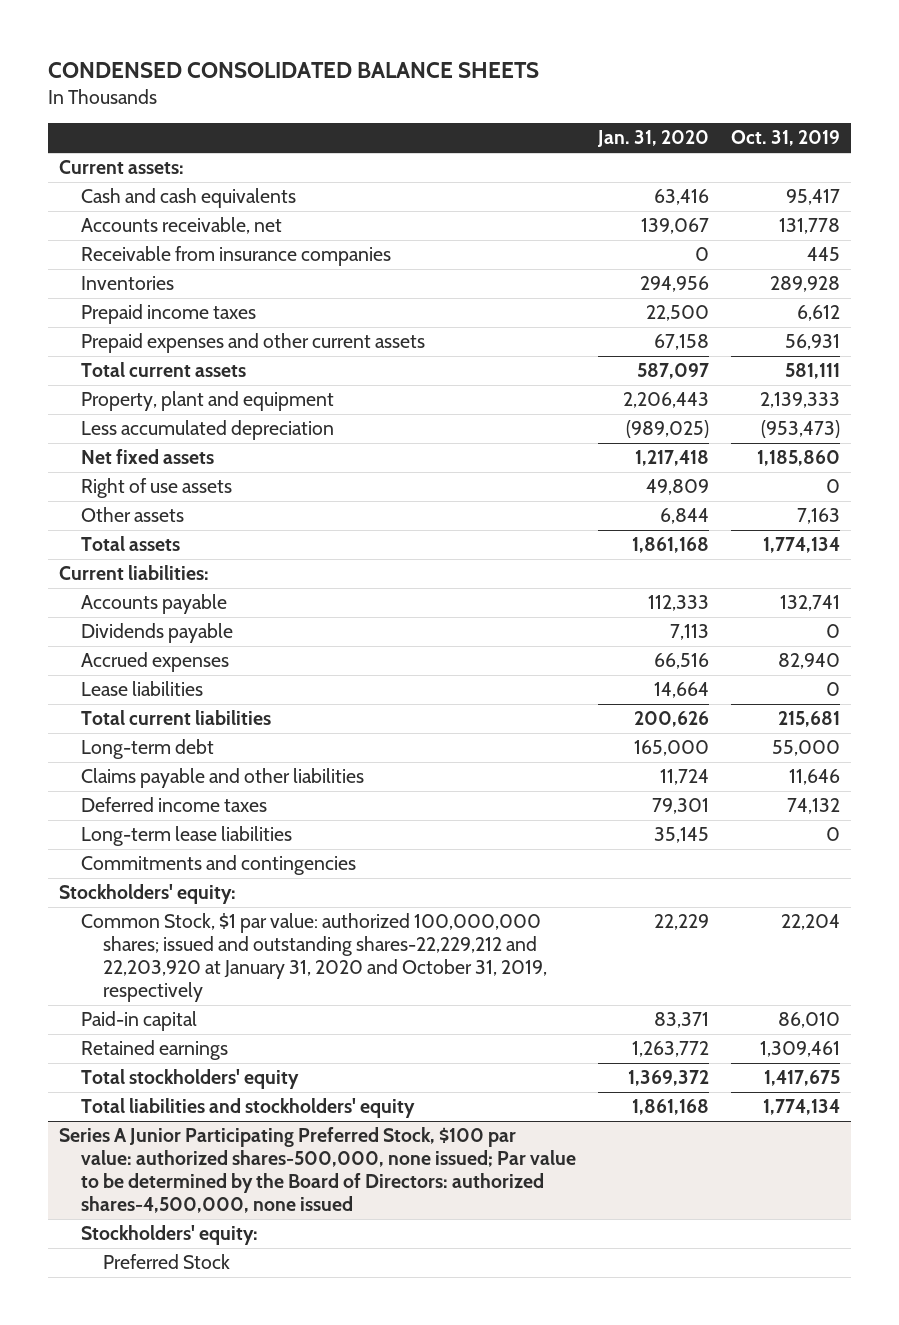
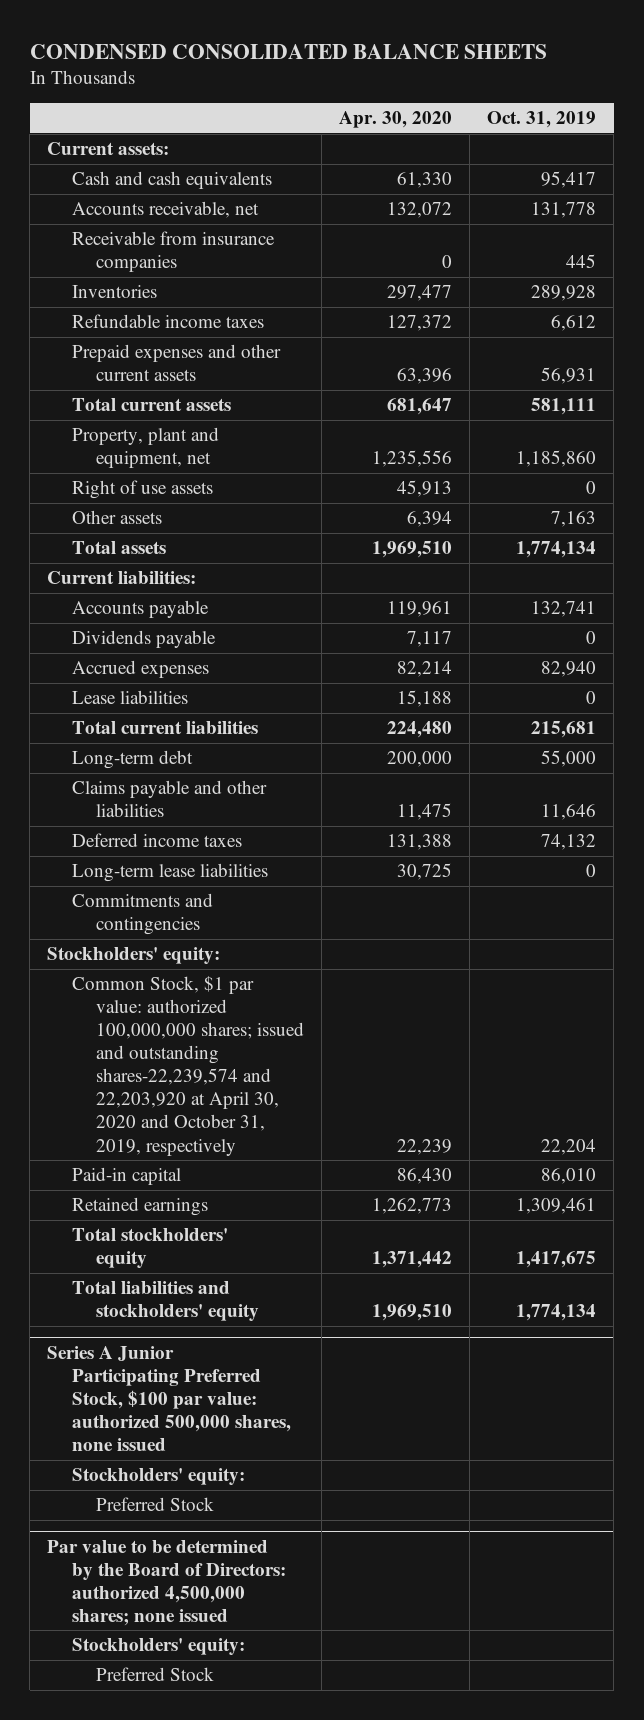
- | Jan. 31, 2020 | Oct. 31, 2019
+ | Apr. 30, 2020 | Oct. 31, 2019
- Prepaid income taxes | 22,500 | 6,612
+ Refundable income taxes | 127,372 | 6,612
- Property, plant and equipment | 2,206,443 | 2,139,333
- Less accumulated depreciation | (989,025) | (953,473)
- Net fixed assets | 1,217,418 | 1,185,860
+ Property, plant and equipment, net | 1,235,556 | 1,185,860
- Common Stock, $1 par value: authorized 100,000,000 shares; issued and outstanding shares-22,229,212 and 22,203,920 at January 31, 2020 and October 31, 2019, respectively | 22,229 | 22,204
+ Common Stock, $1 par value: authorized 100,000,000 shares; issued and outstanding shares-22,239,574 and 22,203,920 at April 30, 2020 and October 31, 2019, respectively | 22,239 | 22,204
- Series A Junior Participating Preferred Stock, $100 par value: authorized shares-500,000, none issued; Par value to be determined by the Board of Directors: authorized shares-4,500,000, none issued
+ Series A Junior Participating Preferred Stock, $100 par value: authorized 500,000 shares, none issued
+ Par value to be determined by the Board of Directors: authorized 4,500,000 shares; none issued
+ Stockholders' equity:
+ Preferred Stock

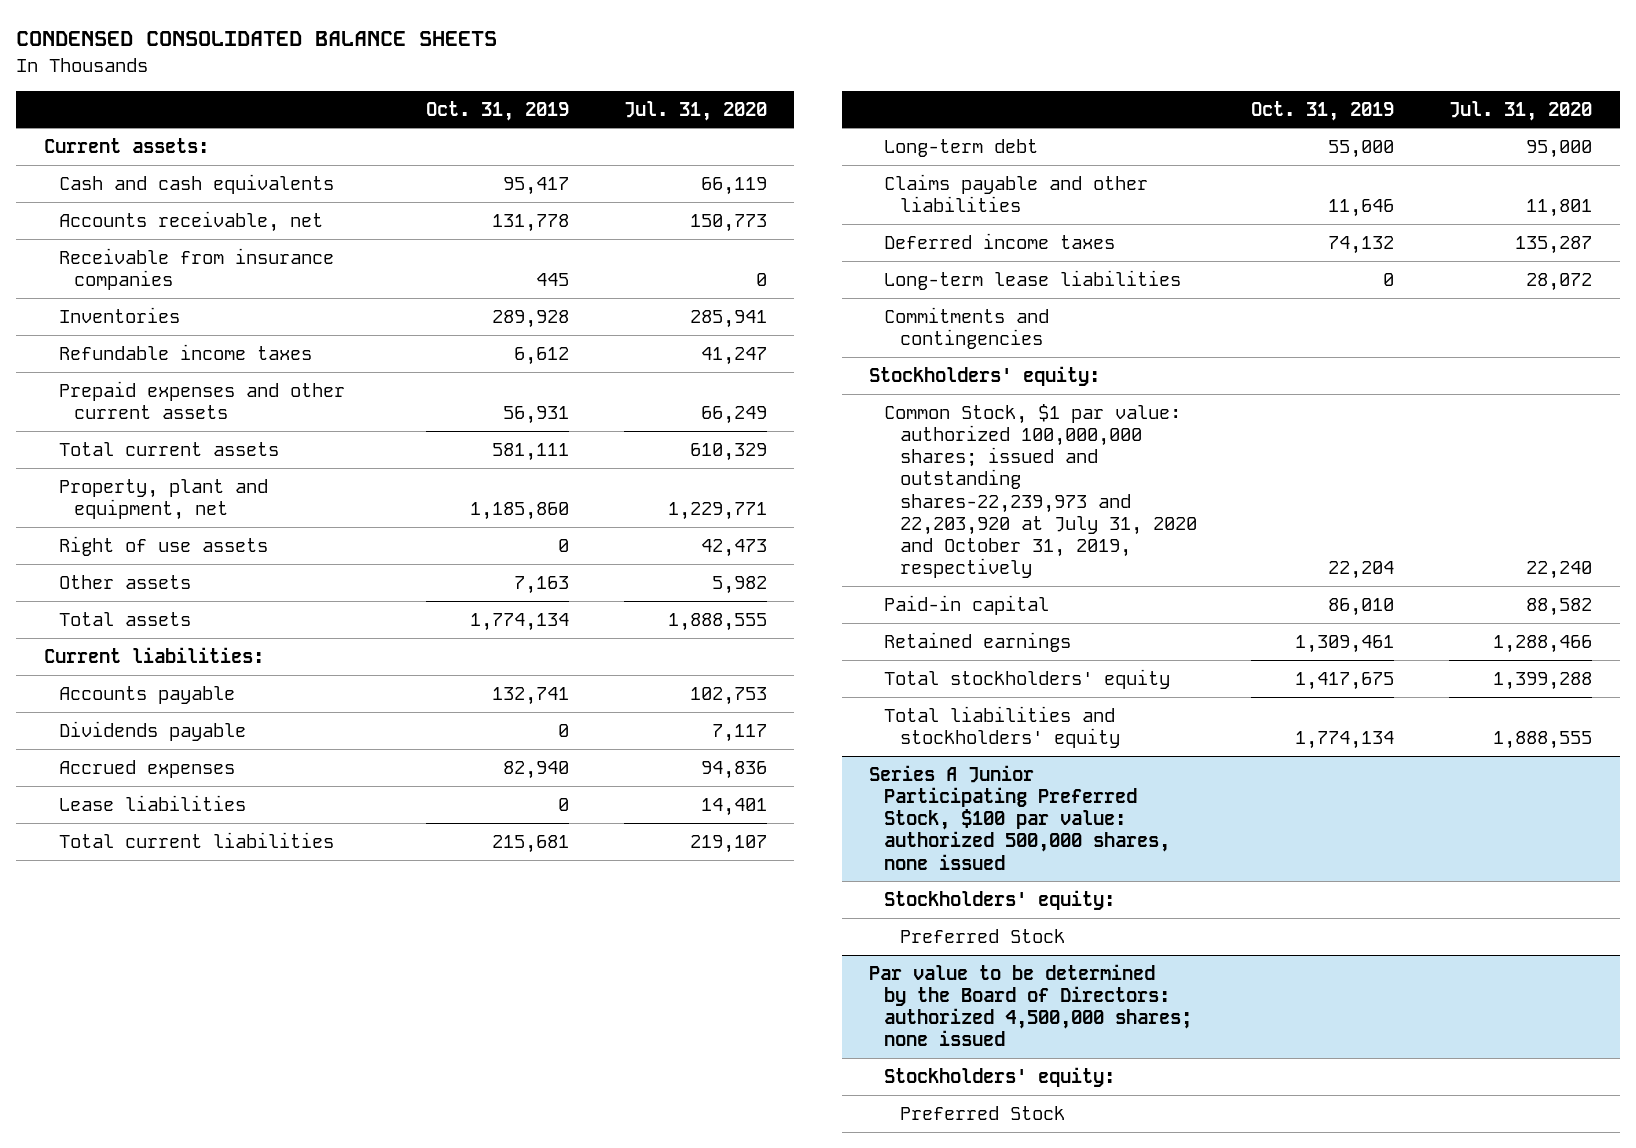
- | Apr. 30, 2020 | Oct. 31, 2019
+ | Oct. 31, 2019 | Jul. 31, 2020
- Common Stock, $1 par value: authorized 100,000,000 shares; issued and outstanding shares-22,239,574 and 22,203,920 at April 30, 2020 and October 31, 2019, respectively | 22,239 | 22,204
+ Common Stock, $1 par value: authorized 100,000,000 shares; issued and outstanding shares-22,239,973 and 22,203,920 at July 31, 2020 and October 31, 2019, respectively | 22,204 | 22,240

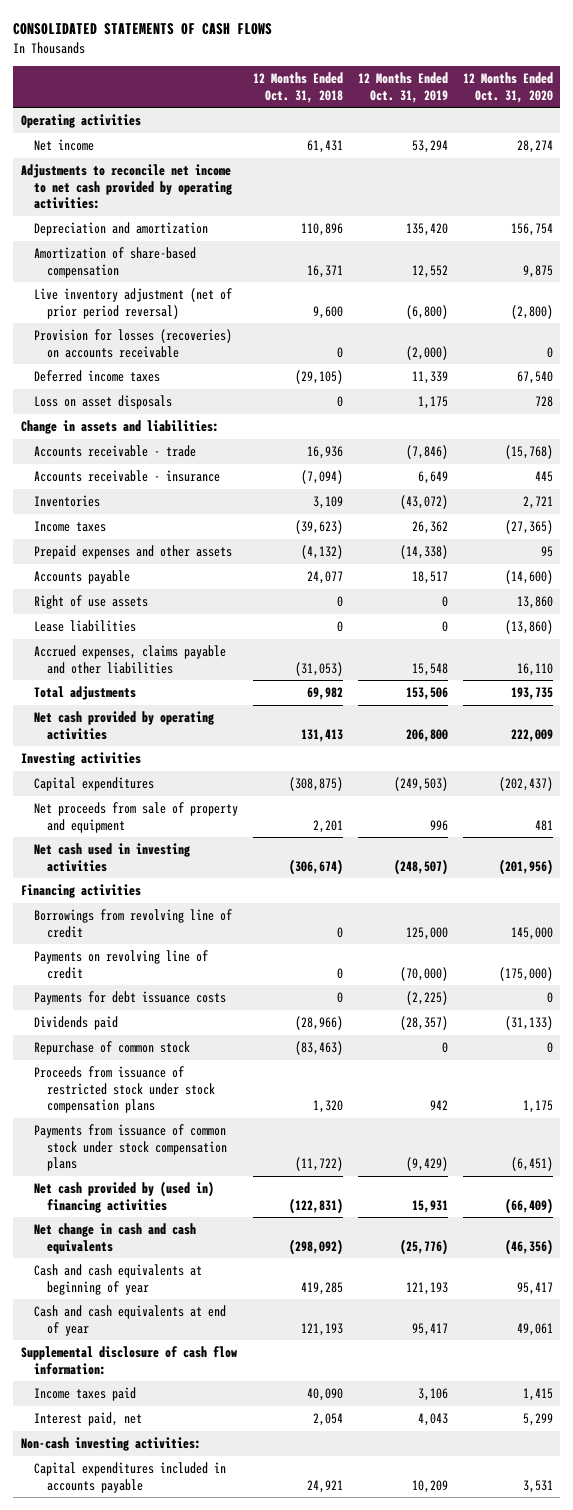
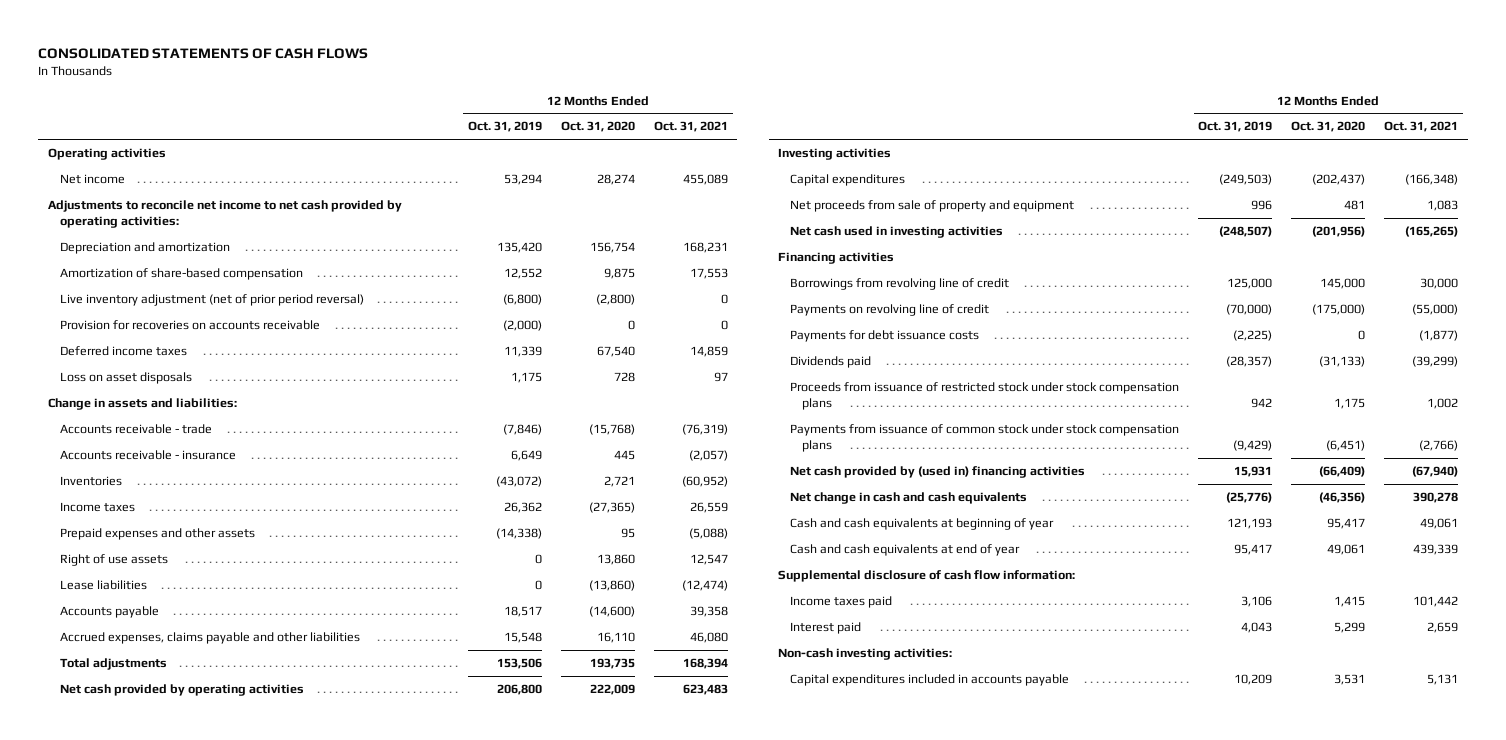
- | 12 Months Ended Oct. 31, 2018 | 12 Months Ended Oct. 31, 2019 | 12 Months Ended Oct. 31, 2020
+ | 12 Months Ended Oct. 31, 2019 | 12 Months Ended Oct. 31, 2020 | 12 Months Ended Oct. 31, 2021
- Provision for losses (recoveries) on accounts receivable | 0 | (2,000) | 0
+ Provision for recoveries on accounts receivable | (2,000) | 0 | 0
moved down: Accounts payable | 18,517 | (14,600) | 39,358
- Repurchase of common stock | (83,463) | 0 | 0
- Interest paid, net | 2,054 | 4,043 | 5,299
+ Interest paid | 4,043 | 5,299 | 2,659

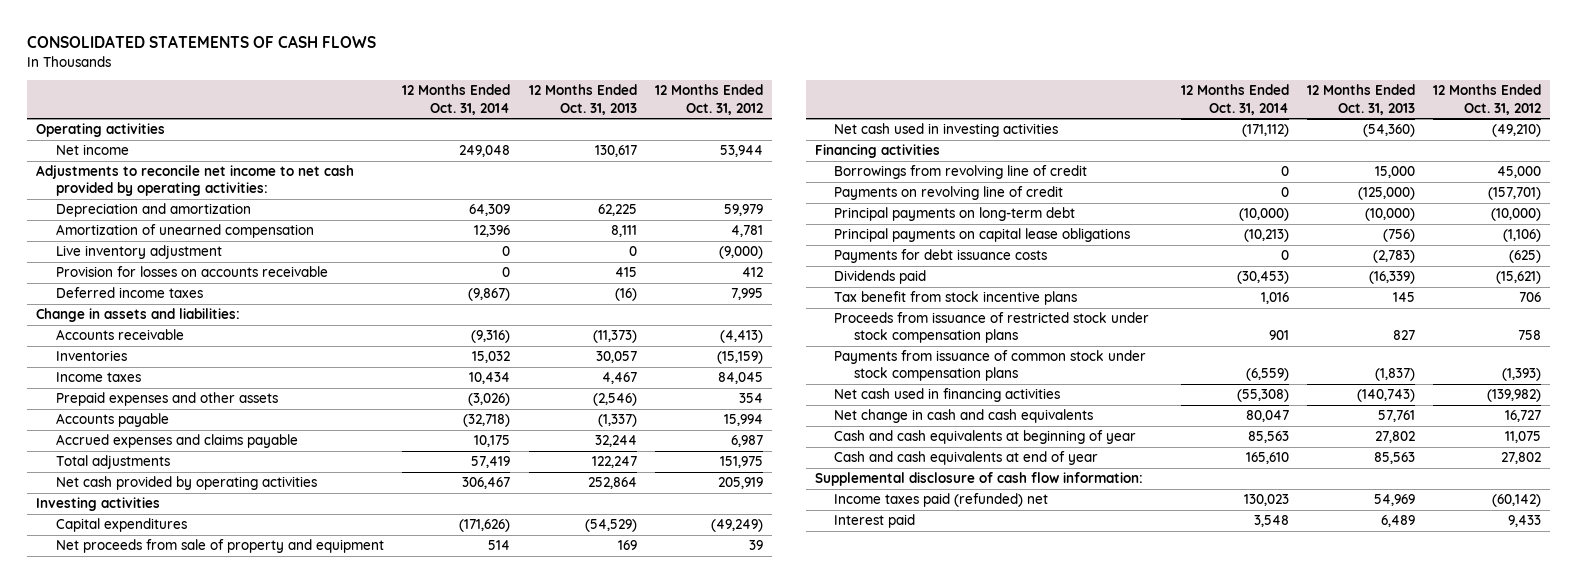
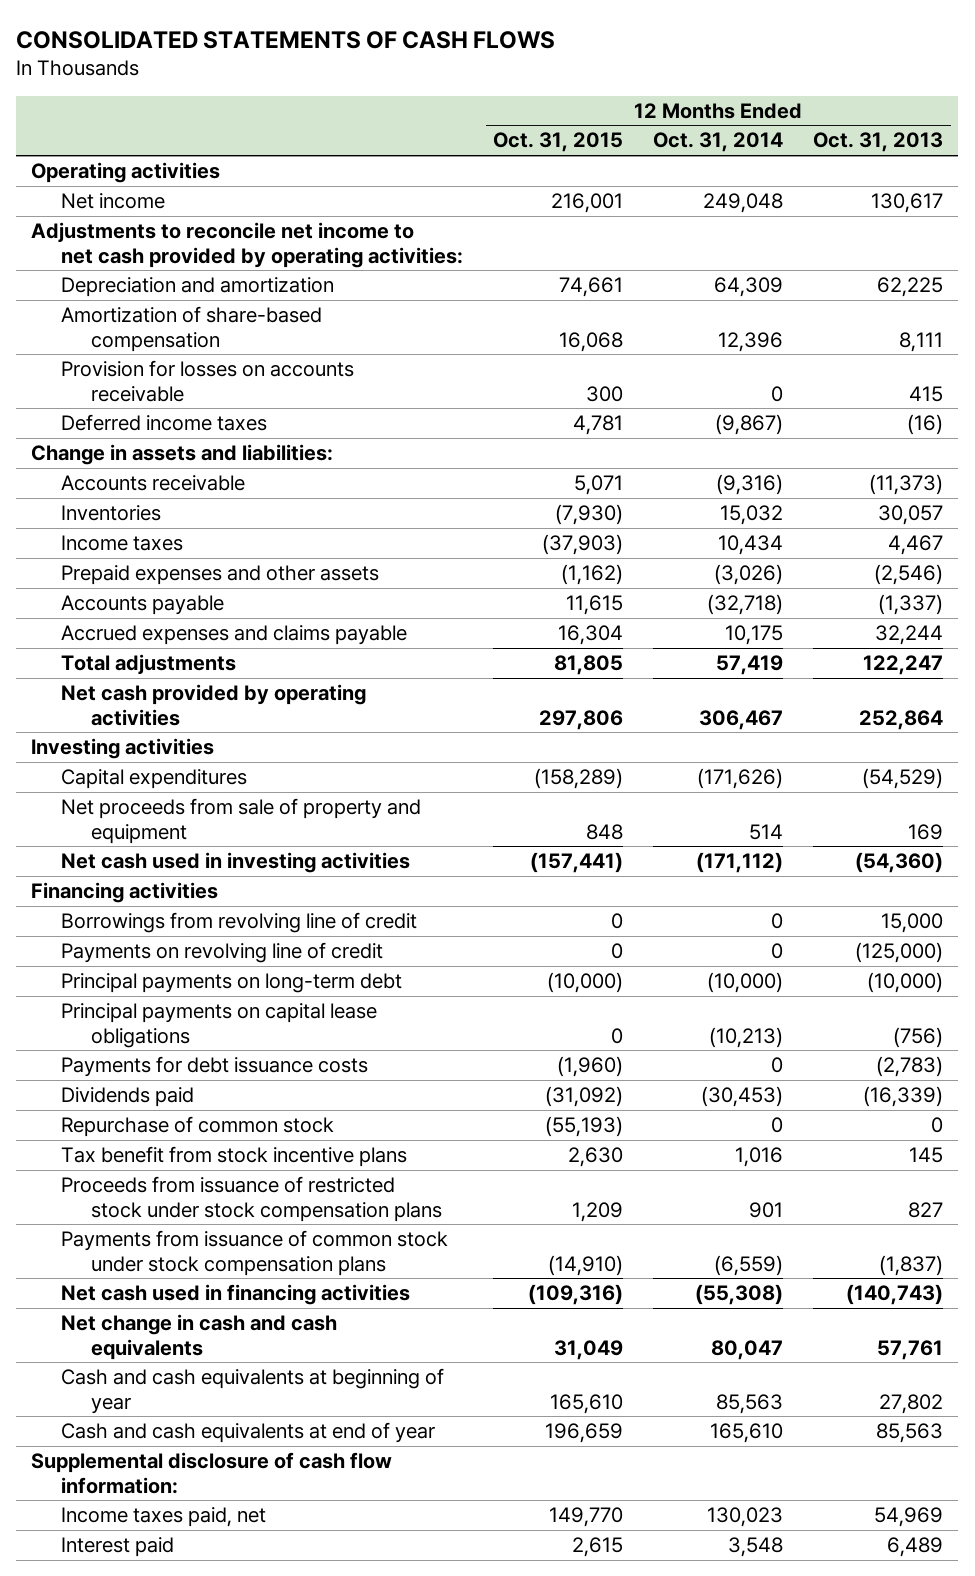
- | 12 Months Ended Oct. 31, 2014 | 12 Months Ended Oct. 31, 2013 | 12 Months Ended Oct. 31, 2012
+ | 12 Months Ended Oct. 31, 2015 | 12 Months Ended Oct. 31, 2014 | 12 Months Ended Oct. 31, 2013
- Amortization of unearned compensation | 12,396 | 8,111 | 4,781
- Live inventory adjustment | 0 | 0 | (9,000)
+ Amortization of share-based compensation | 16,068 | 12,396 | 8,111
+ Repurchase of common stock | (55,193) | 0 | 0
- Income taxes paid (refunded) net | 130,023 | 54,969 | (60,142)
+ Income taxes paid, net | 149,770 | 130,023 | 54,969

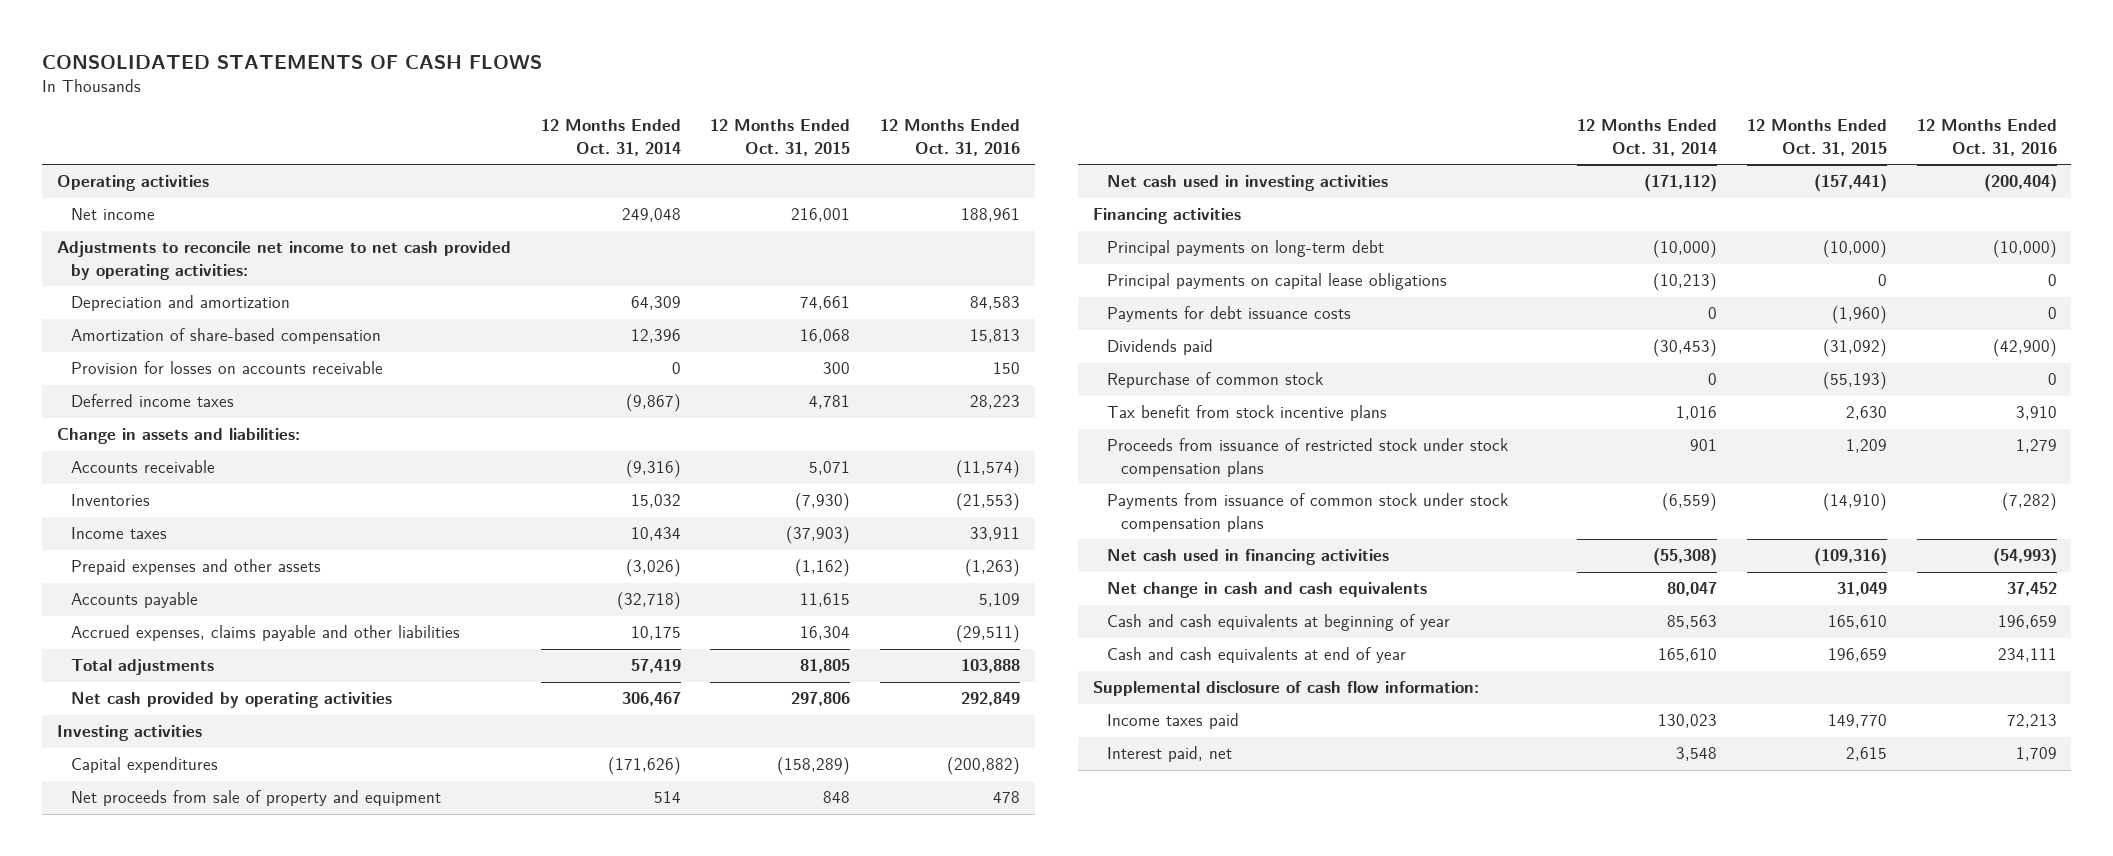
- | 12 Months Ended Oct. 31, 2015 | 12 Months Ended Oct. 31, 2014 | 12 Months Ended Oct. 31, 2013
+ | 12 Months Ended Oct. 31, 2014 | 12 Months Ended Oct. 31, 2015 | 12 Months Ended Oct. 31, 2016
- Accrued expenses and claims payable | 16,304 | 10,175 | 32,244
+ Accrued expenses, claims payable and other liabilities | 10,175 | 16,304 | (29,511)
- Borrowings from revolving line of credit | 0 | 0 | 15,000
- Payments on revolving line of credit | 0 | 0 | (125,000)
- Income taxes paid, net | 149,770 | 130,023 | 54,969
- Interest paid | 2,615 | 3,548 | 6,489
+ Income taxes paid | 130,023 | 149,770 | 72,213
+ Interest paid, net | 3,548 | 2,615 | 1,709

